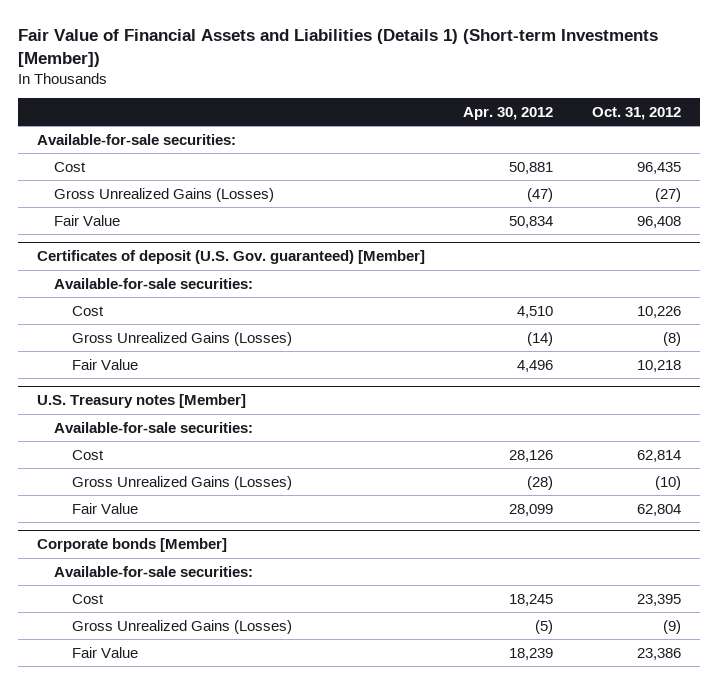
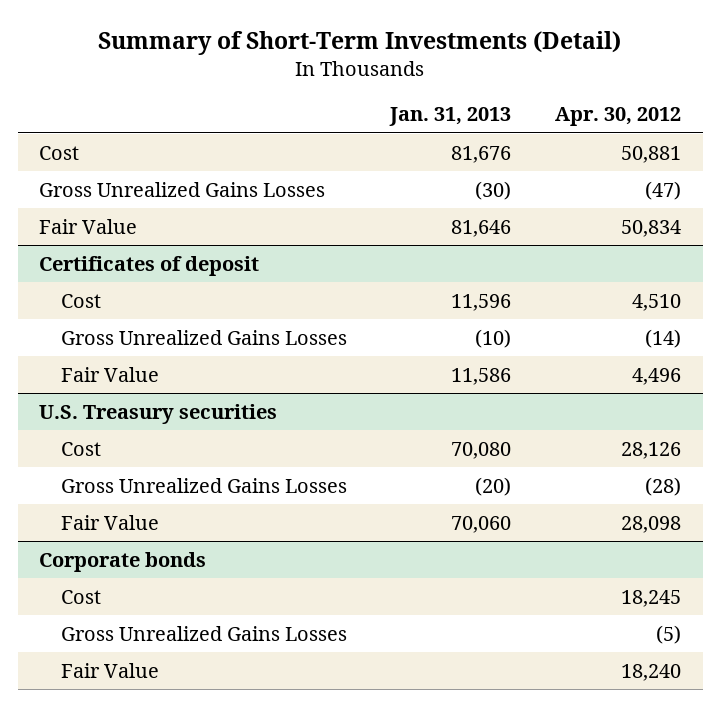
- Fair Value of Financial Assets and Liabilities (Details 1) (Short-term Investments [Member])
+ Summary of Short-Term Investments (Detail)
- | Apr. 30, 2012 | Oct. 31, 2012
+ | Jan. 31, 2013 | Apr. 30, 2012
- Available-for-sale securities:
- Gross Unrealized Gains (Losses) | (47) | (27)
+ Gross Unrealized Gains Losses | (30) | (47)
- Certificates of deposit (U.S. Gov. guaranteed) [Member]
- Available-for-sale securities:
+ Certificates of deposit
- Gross Unrealized Gains (Losses) | (14) | (8)
+ Gross Unrealized Gains Losses | (10) | (14)
- U.S. Treasury notes [Member]
- Available-for-sale securities:
+ U.S. Treasury securities
- Gross Unrealized Gains (Losses) | (28) | (10)
- Fair Value | 28,099 | 62,804
- Corporate bonds [Member]
- Available-for-sale securities:
+ Gross Unrealized Gains Losses | (20) | (28)
+ Fair Value | 70,060 | 28,098
+ Corporate bonds
- Gross Unrealized Gains (Losses) | (5) | (9)
- Fair Value | 18,239 | 23,386
+ Gross Unrealized Gains Losses | | (5)
+ Fair Value | | 18,240

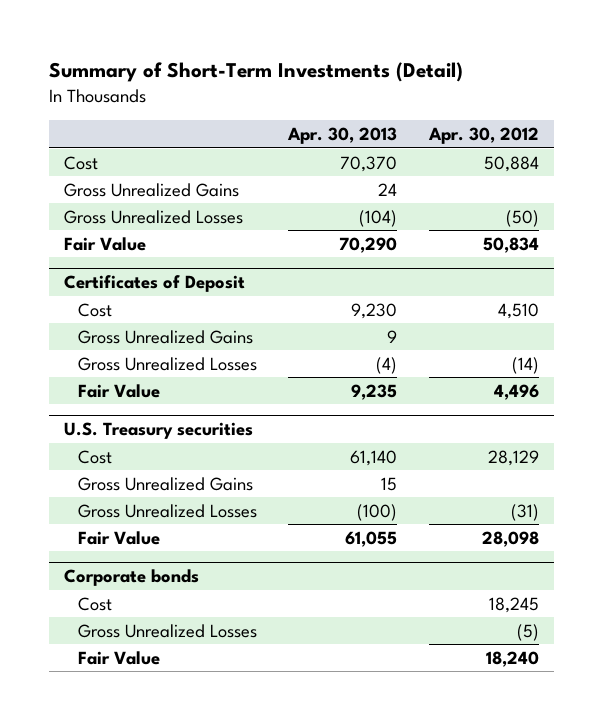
- | Jan. 31, 2013 | Apr. 30, 2012
+ | Apr. 30, 2013 | Apr. 30, 2012
- Cost | 81,676 | 50,881
- Gross Unrealized Gains Losses | (30) | (47)
+ Cost | 70,370 | 50,884
+ Gross Unrealized Gains | 24 |
+ Gross Unrealized Losses | (104) | (50)
- Certificates of deposit
+ Certificates of Deposit
- Gross Unrealized Gains Losses | (10) | (14)
+ Gross Unrealized Gains | 9 |
+ Gross Unrealized Losses | (4) | (14)
@ U.S. Treasury securities
- Cost | 70,080 | 28,126
- Gross Unrealized Gains Losses | (20) | (28)
+ Cost | 61,140 | 28,129
+ Gross Unrealized Gains | 15 |
+ Gross Unrealized Losses | (100) | (31)
@ Corporate bonds
- Gross Unrealized Gains Losses | | (5)
+ Gross Unrealized Losses | | (5)

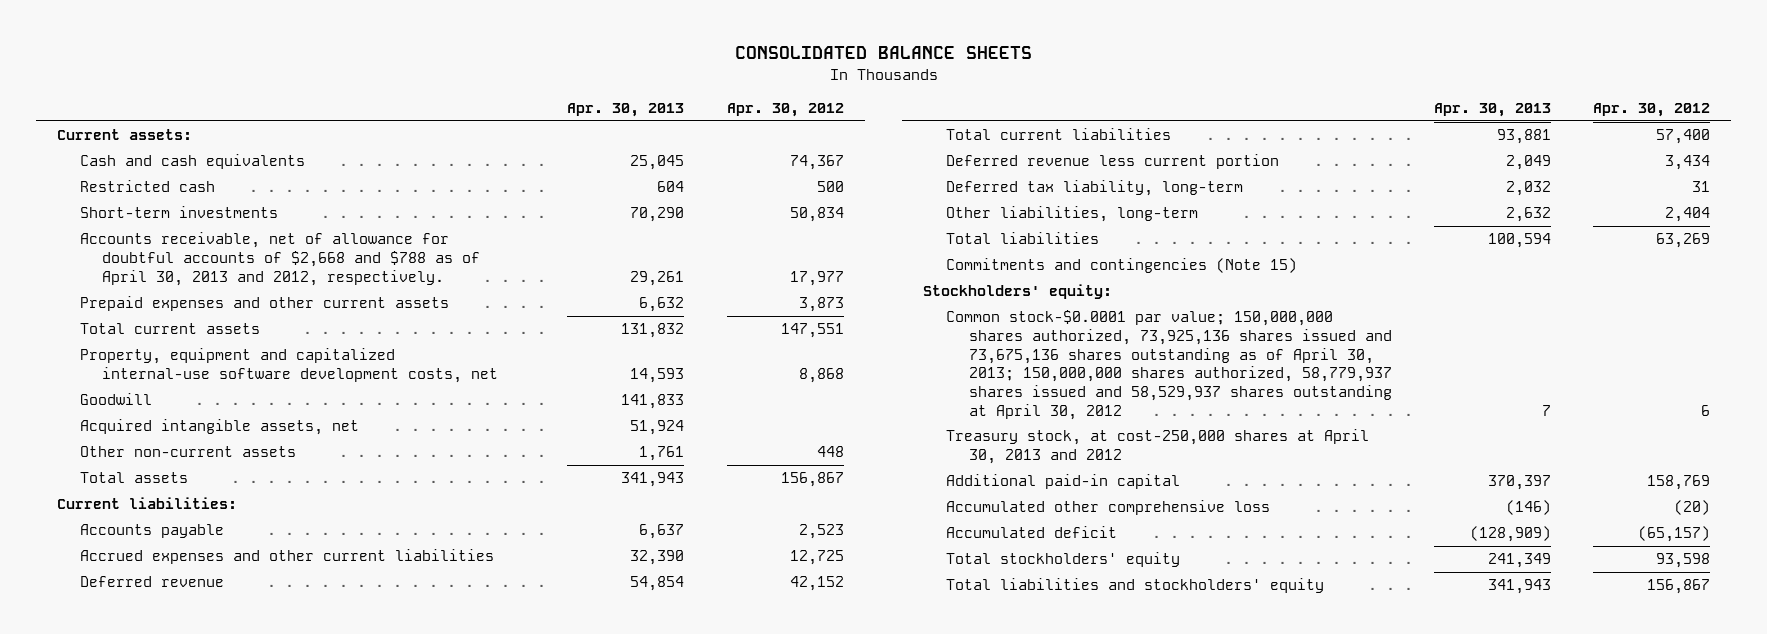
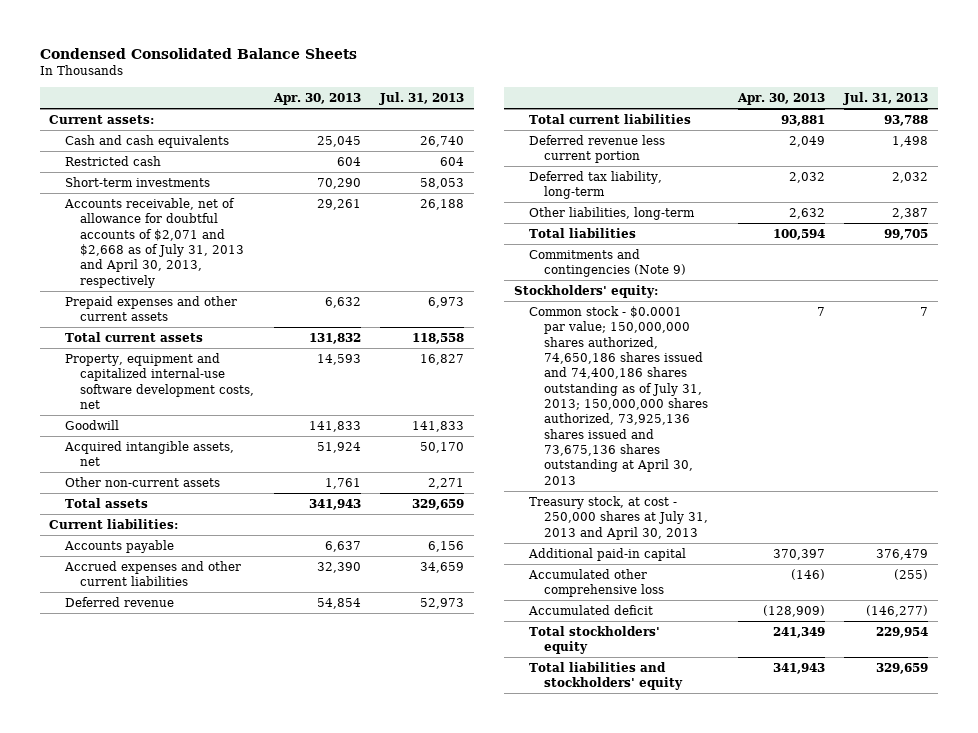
- CONSOLIDATED BALANCE SHEETS
+ Condensed Consolidated Balance Sheets
- | Apr. 30, 2013 | Apr. 30, 2012
+ | Apr. 30, 2013 | Jul. 31, 2013
- Accounts receivable, net of allowance for doubtful accounts of $2,668 and $788 as of April 30, 2013 and 2012, respectively. | 29,261 | 17,977
+ Accounts receivable, net of allowance for doubtful accounts of $2,071 and $2,668 as of July 31, 2013 and April 30, 2013, respectively | 29,261 | 26,188
- Commitments and contingencies (Note 15)
+ Commitments and contingencies (Note 9)
- Common stock-$0.0001 par value; 150,000,000 shares authorized, 73,925,136 shares issued and 73,675,136 shares outstanding as of April 30, 2013; 150,000,000 shares authorized, 58,779,937 shares issued and 58,529,937 shares outstanding at April 30, 2012 | 7 | 6
- Treasury stock, at cost-250,000 shares at April 30, 2013 and 2012
+ Common stock - $0.0001 par value; 150,000,000 shares authorized, 74,650,186 shares issued and 74,400,186 shares outstanding as of July 31, 2013; 150,000,000 shares authorized, 73,925,136 shares issued and 73,675,136 shares outstanding at April 30, 2013 | 7 | 7
+ Treasury stock, at cost - 250,000 shares at July 31, 2013 and April 30, 2013

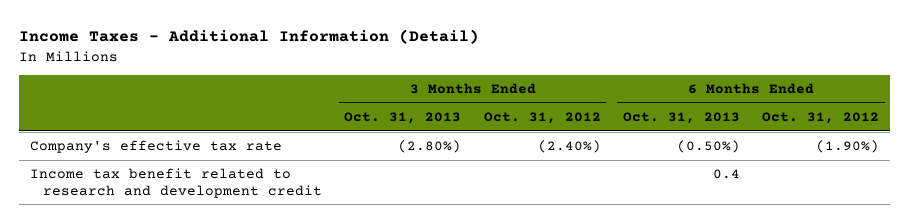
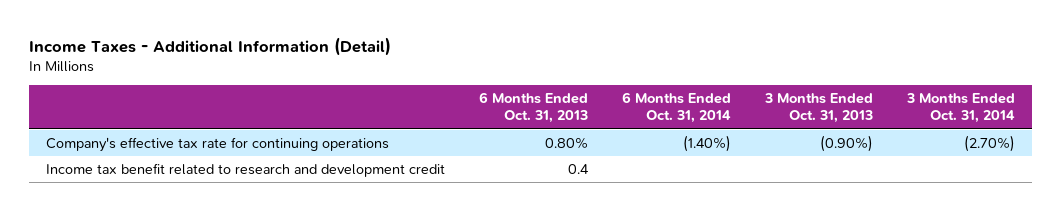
- | 3 Months Ended Oct. 31, 2013 | 3 Months Ended Oct. 31, 2012 | 6 Months Ended Oct. 31, 2013 | 6 Months Ended Oct. 31, 2012
+ | 6 Months Ended Oct. 31, 2013 | 6 Months Ended Oct. 31, 2014 | 3 Months Ended Oct. 31, 2013 | 3 Months Ended Oct. 31, 2014
- Company's effective tax rate | (2.80%) | (2.40%) | (0.50%) | (1.90%)
+ Company's effective tax rate for continuing operations | 0.80% | (1.40%) | (0.90%) | (2.70%)

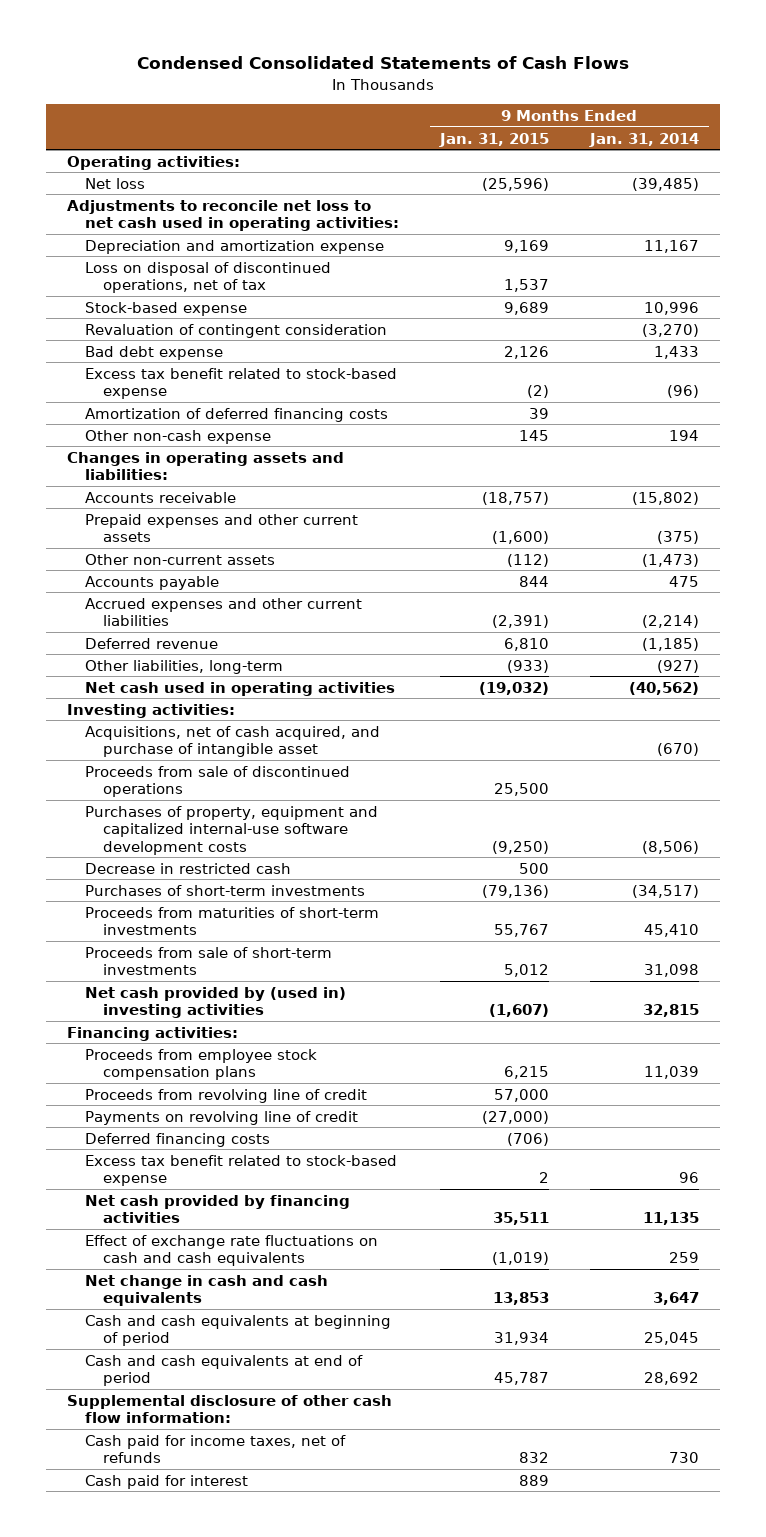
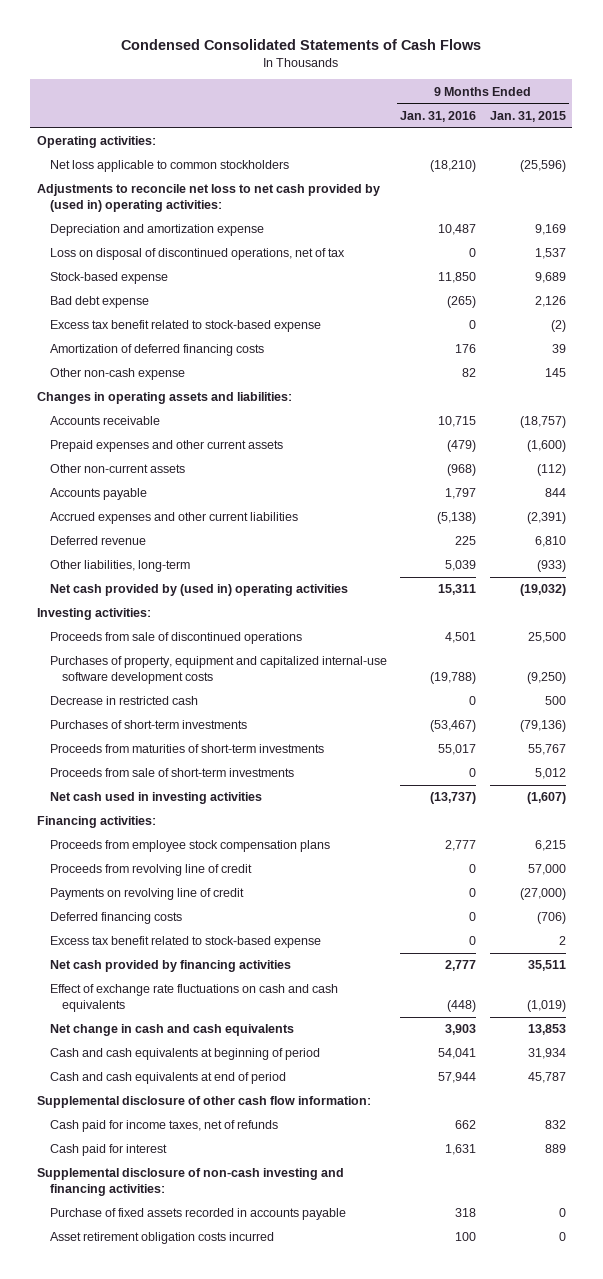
- | 9 Months Ended Jan. 31, 2015 | 9 Months Ended Jan. 31, 2014
+ | 9 Months Ended Jan. 31, 2016 | 9 Months Ended Jan. 31, 2015
- Net loss | (25,596) | (39,485)
- Adjustments to reconcile net loss to net cash used in operating activities:
+ Net loss applicable to common stockholders | (18,210) | (25,596)
+ Adjustments to reconcile net loss to net cash provided by (used in) operating activities:
- Revaluation of contingent consideration | | (3,270)
- Net cash used in operating activities | (19,032) | (40,562)
+ Net cash provided by (used in) operating activities | 15,311 | (19,032)
- Acquisitions, net of cash acquired, and purchase of intangible asset | | (670)
- Net cash provided by (used in) investing activities | (1,607) | 32,815
+ Net cash used in investing activities | (13,737) | (1,607)
+ Supplemental disclosure of non-cash investing and financing activities:
+ Purchase of fixed assets recorded in accounts payable | 318 | 0
+ Asset retirement obligation costs incurred | 100 | 0

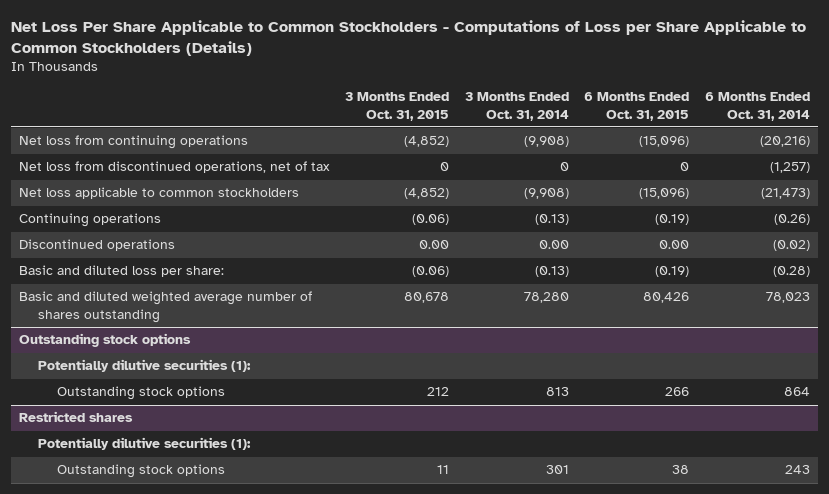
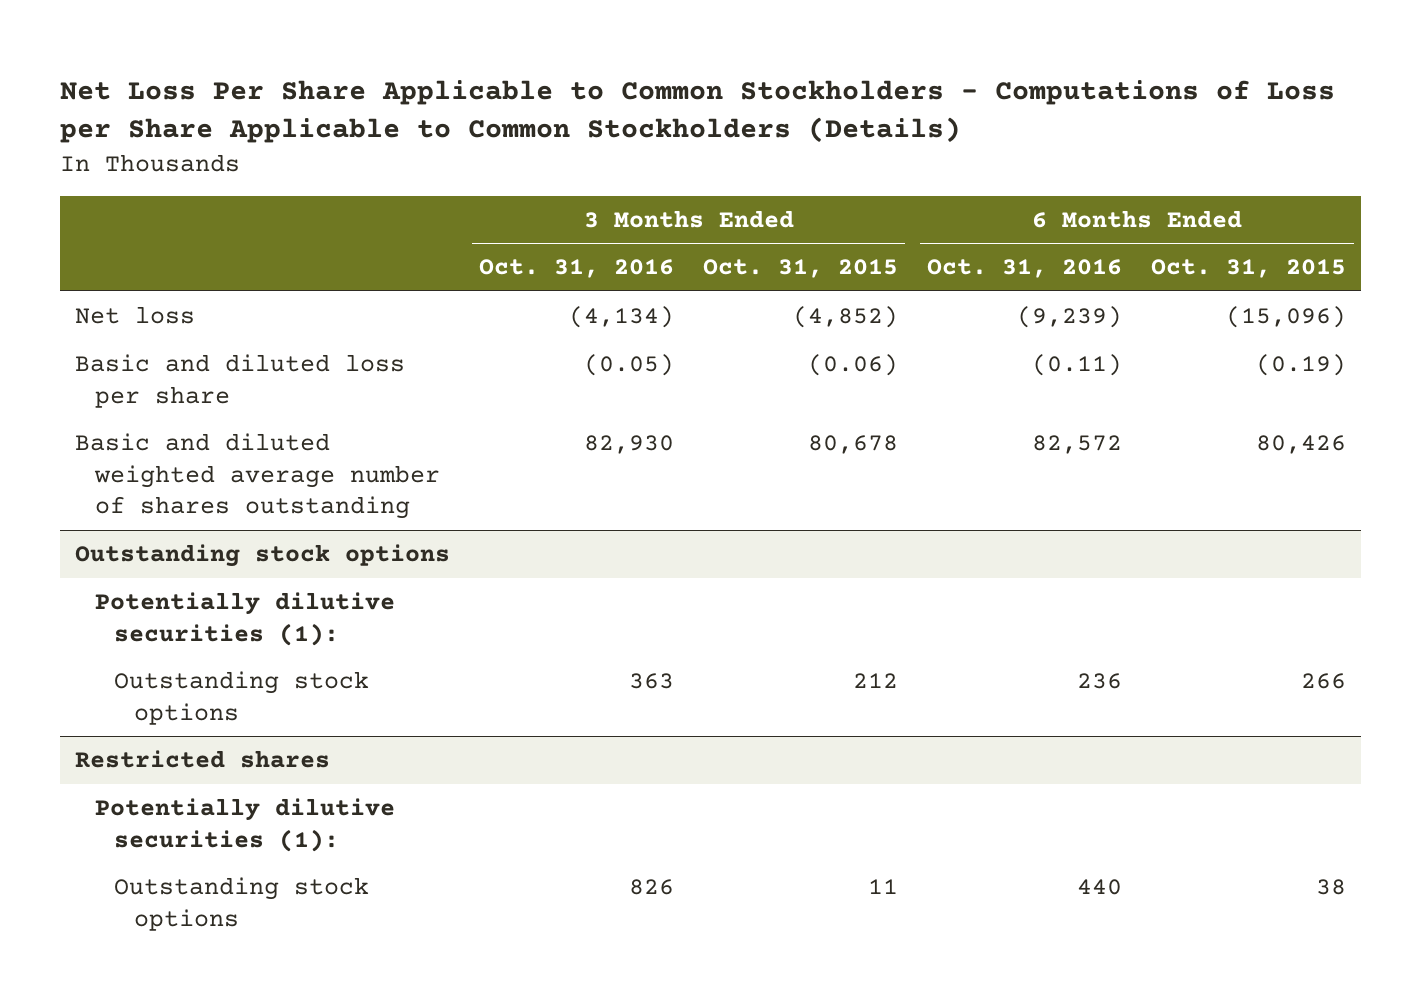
- | 3 Months Ended Oct. 31, 2015 | 3 Months Ended Oct. 31, 2014 | 6 Months Ended Oct. 31, 2015 | 6 Months Ended Oct. 31, 2014
+ | 3 Months Ended Oct. 31, 2016 | 3 Months Ended Oct. 31, 2015 | 6 Months Ended Oct. 31, 2016 | 6 Months Ended Oct. 31, 2015
- Net loss from continuing operations | (4,852) | (9,908) | (15,096) | (20,216)
- Net loss from discontinued operations, net of tax | 0 | 0 | 0 | (1,257)
- Net loss applicable to common stockholders | (4,852) | (9,908) | (15,096) | (21,473)
- Continuing operations | (0.06) | (0.13) | (0.19) | (0.26)
- Discontinued operations | 0.00 | 0.00 | 0.00 | (0.02)
- Basic and diluted loss per share: | (0.06) | (0.13) | (0.19) | (0.28)
+ Net loss | (4,134) | (4,852) | (9,239) | (15,096)
+ Basic and diluted loss per share | (0.05) | (0.06) | (0.11) | (0.19)

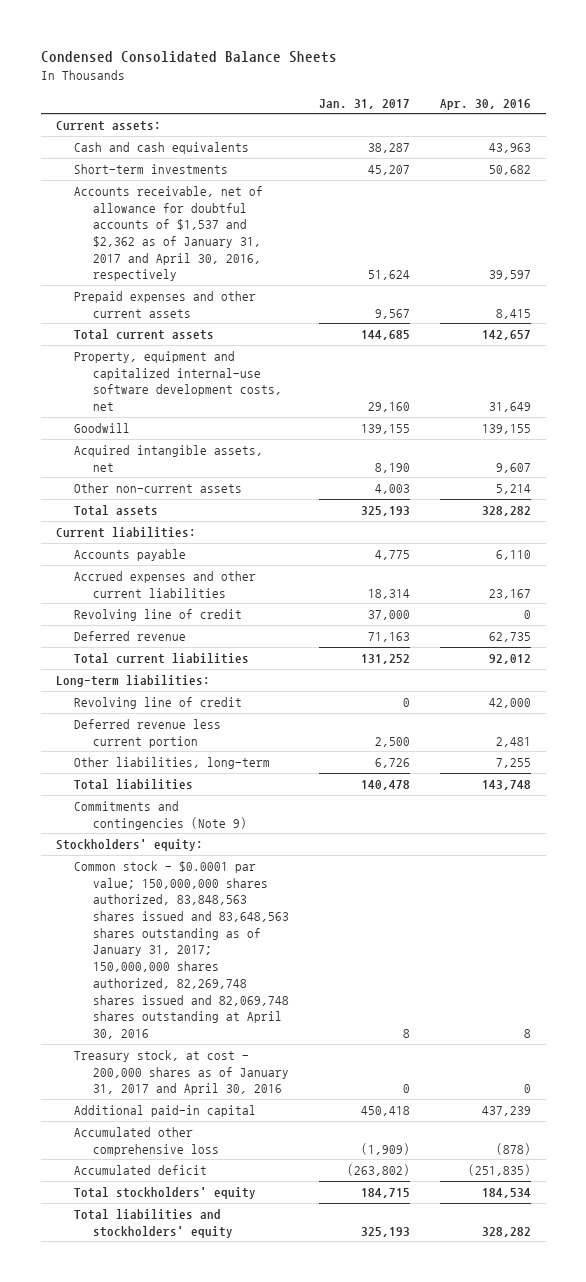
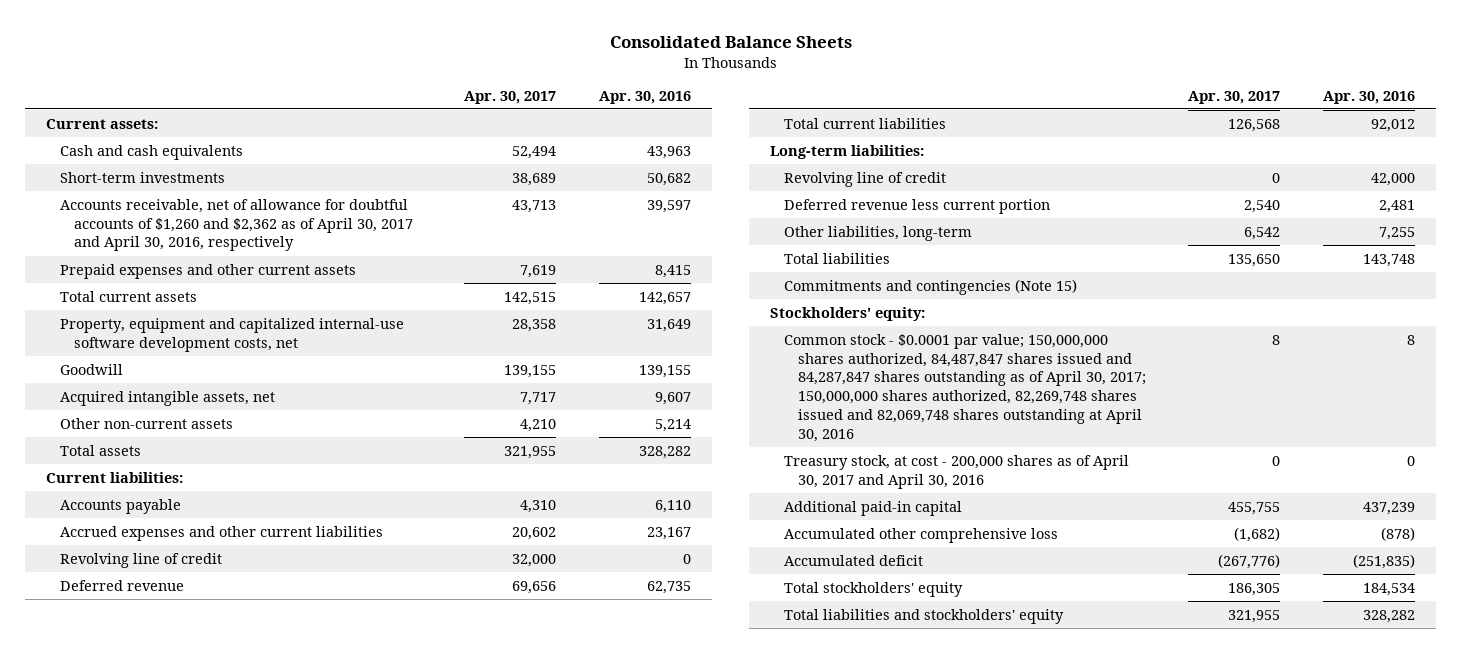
- Condensed Consolidated Balance Sheets
+ Consolidated Balance Sheets
- | Jan. 31, 2017 | Apr. 30, 2016
+ | Apr. 30, 2017 | Apr. 30, 2016
- Accounts receivable, net of allowance for doubtful accounts of $1,537 and $2,362 as of January 31, 2017 and April 30, 2016, respectively | 51,624 | 39,597
+ Accounts receivable, net of allowance for doubtful accounts of $1,260 and $2,362 as of April 30, 2017 and April 30, 2016, respectively | 43,713 | 39,597
- Commitments and contingencies (Note 9)
+ Commitments and contingencies (Note 15)
- Common stock - $0.0001 par value; 150,000,000 shares authorized, 83,848,563 shares issued and 83,648,563 shares outstanding as of January 31, 2017; 150,000,000 shares authorized, 82,269,748 shares issued and 82,069,748 shares outstanding at April 30, 2016 | 8 | 8
- Treasury stock, at cost - 200,000 shares as of January 31, 2017 and April 30, 2016 | 0 | 0
+ Common stock - $0.0001 par value; 150,000,000 shares authorized, 84,487,847 shares issued and 84,287,847 shares outstanding as of April 30, 2017; 150,000,000 shares authorized, 82,269,748 shares issued and 82,069,748 shares outstanding at April 30, 2016 | 8 | 8
+ Treasury stock, at cost - 200,000 shares as of April 30, 2017 and April 30, 2016 | 0 | 0

